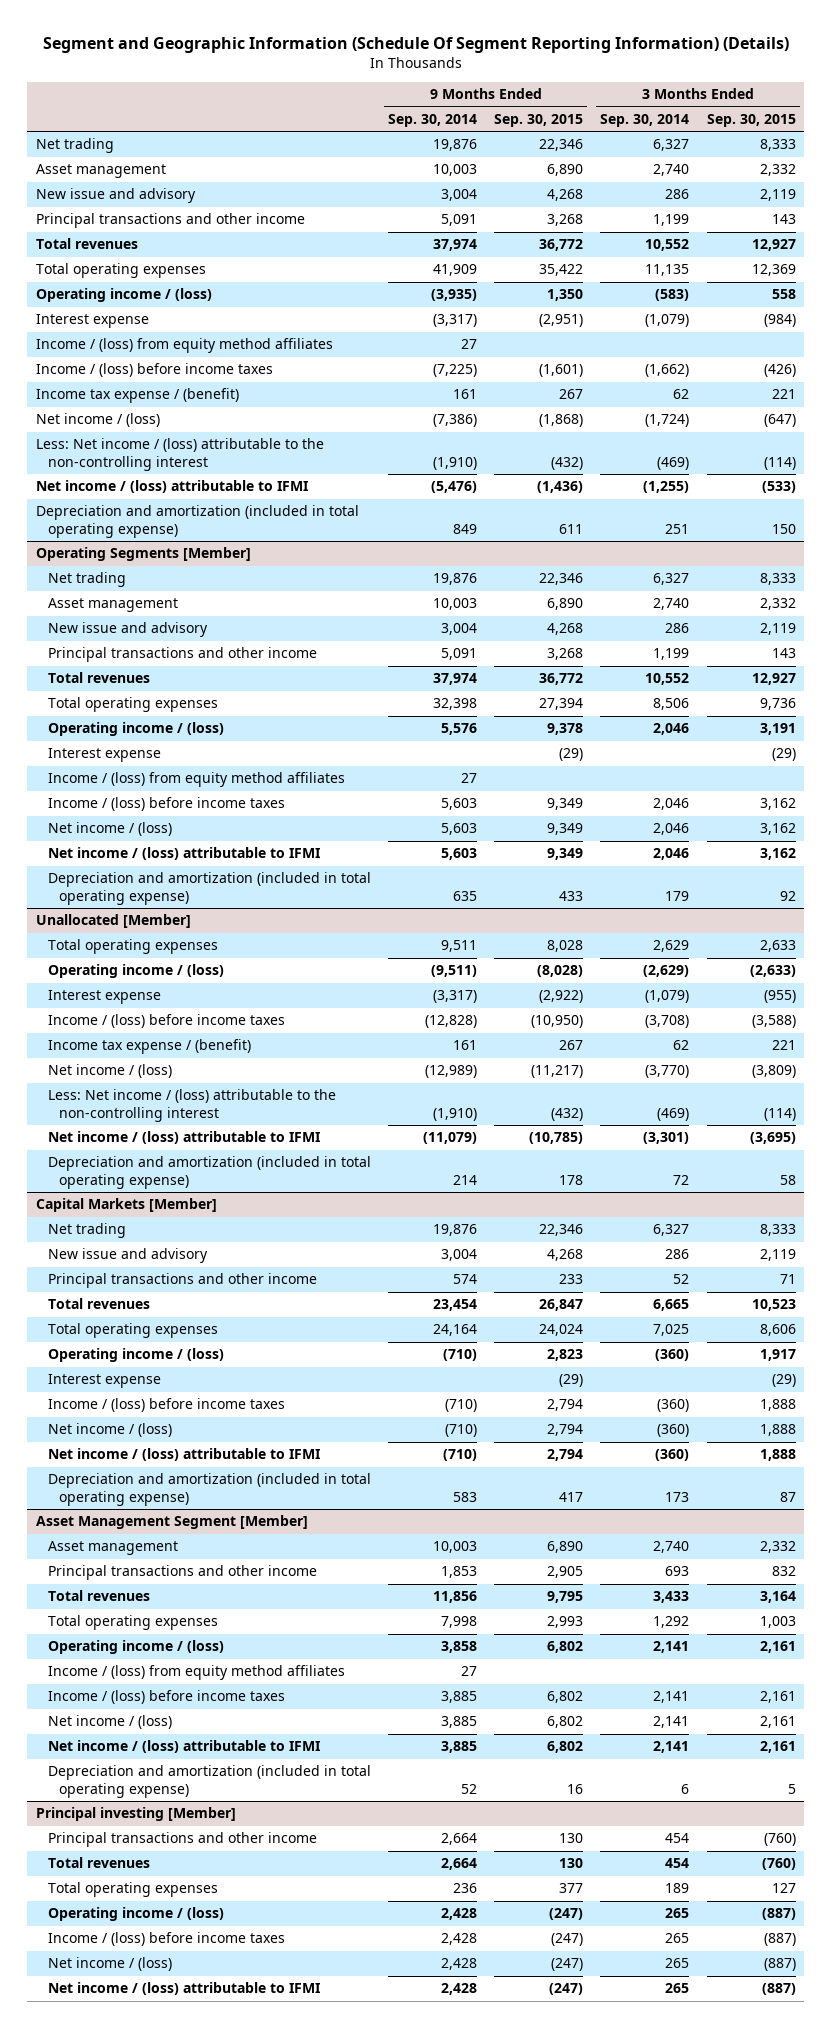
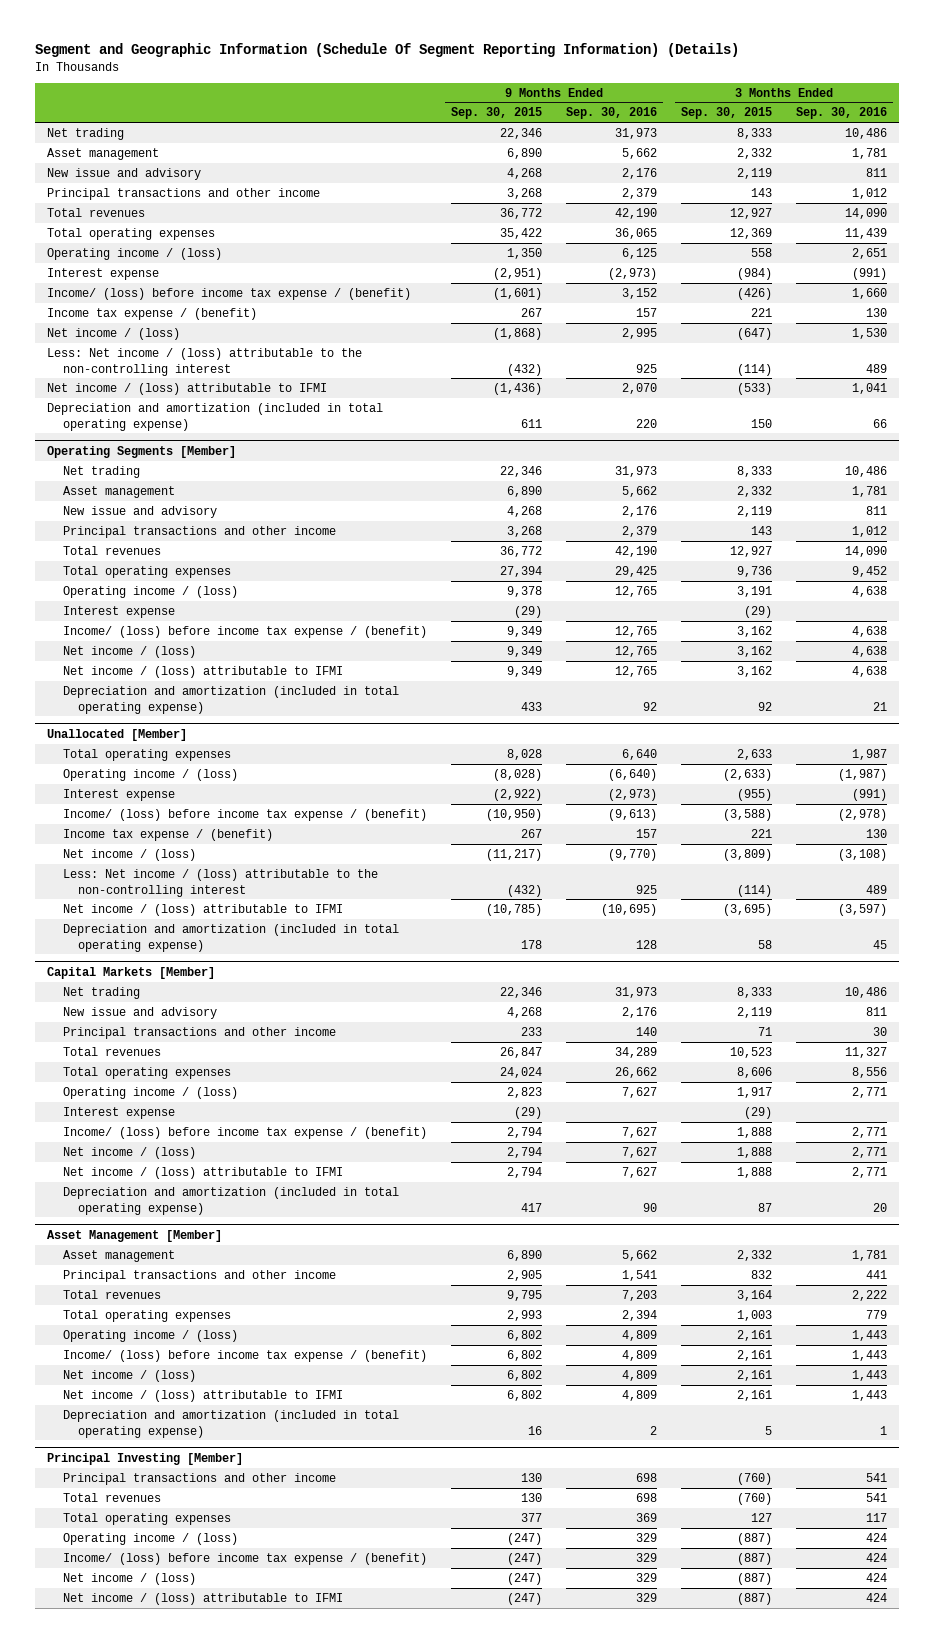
- | 9 Months Ended Sep. 30, 2014 | 9 Months Ended Sep. 30, 2015 | 3 Months Ended Sep. 30, 2014 | 3 Months Ended Sep. 30, 2015
+ | 9 Months Ended Sep. 30, 2015 | 9 Months Ended Sep. 30, 2016 | 3 Months Ended Sep. 30, 2015 | 3 Months Ended Sep. 30, 2016
- Income / (loss) from equity method affiliates | 27 | | |
- Income / (loss) before income taxes | (7,225) | (1,601) | (1,662) | (426)
+ Income/ (loss) before income tax expense / (benefit) | (1,601) | 3,152 | (426) | 1,660
@ Operating Segments [Member]
- Income / (loss) from equity method affiliates | 27 | | |
- Income / (loss) before income taxes | 5,603 | 9,349 | 2,046 | 3,162
+ Income/ (loss) before income tax expense / (benefit) | 9,349 | 12,765 | 3,162 | 4,638
@ Unallocated [Member]
- Income / (loss) before income taxes | (12,828) | (10,950) | (3,708) | (3,588)
+ Income/ (loss) before income tax expense / (benefit) | (10,950) | (9,613) | (3,588) | (2,978)
@ Capital Markets [Member]
- Income / (loss) before income taxes | (710) | 2,794 | (360) | 1,888
+ Income/ (loss) before income tax expense / (benefit) | 2,794 | 7,627 | 1,888 | 2,771
- Asset Management Segment [Member]
+ Asset Management [Member]
- Income / (loss) from equity method affiliates | 27 | | |
- Income / (loss) before income taxes | 3,885 | 6,802 | 2,141 | 2,161
+ Income/ (loss) before income tax expense / (benefit) | 6,802 | 4,809 | 2,161 | 1,443
- Principal investing [Member]
+ Principal Investing [Member]
- Income / (loss) before income taxes | 2,428 | (247) | 265 | (887)
+ Income/ (loss) before income tax expense / (benefit) | (247) | 329 | (887) | 424

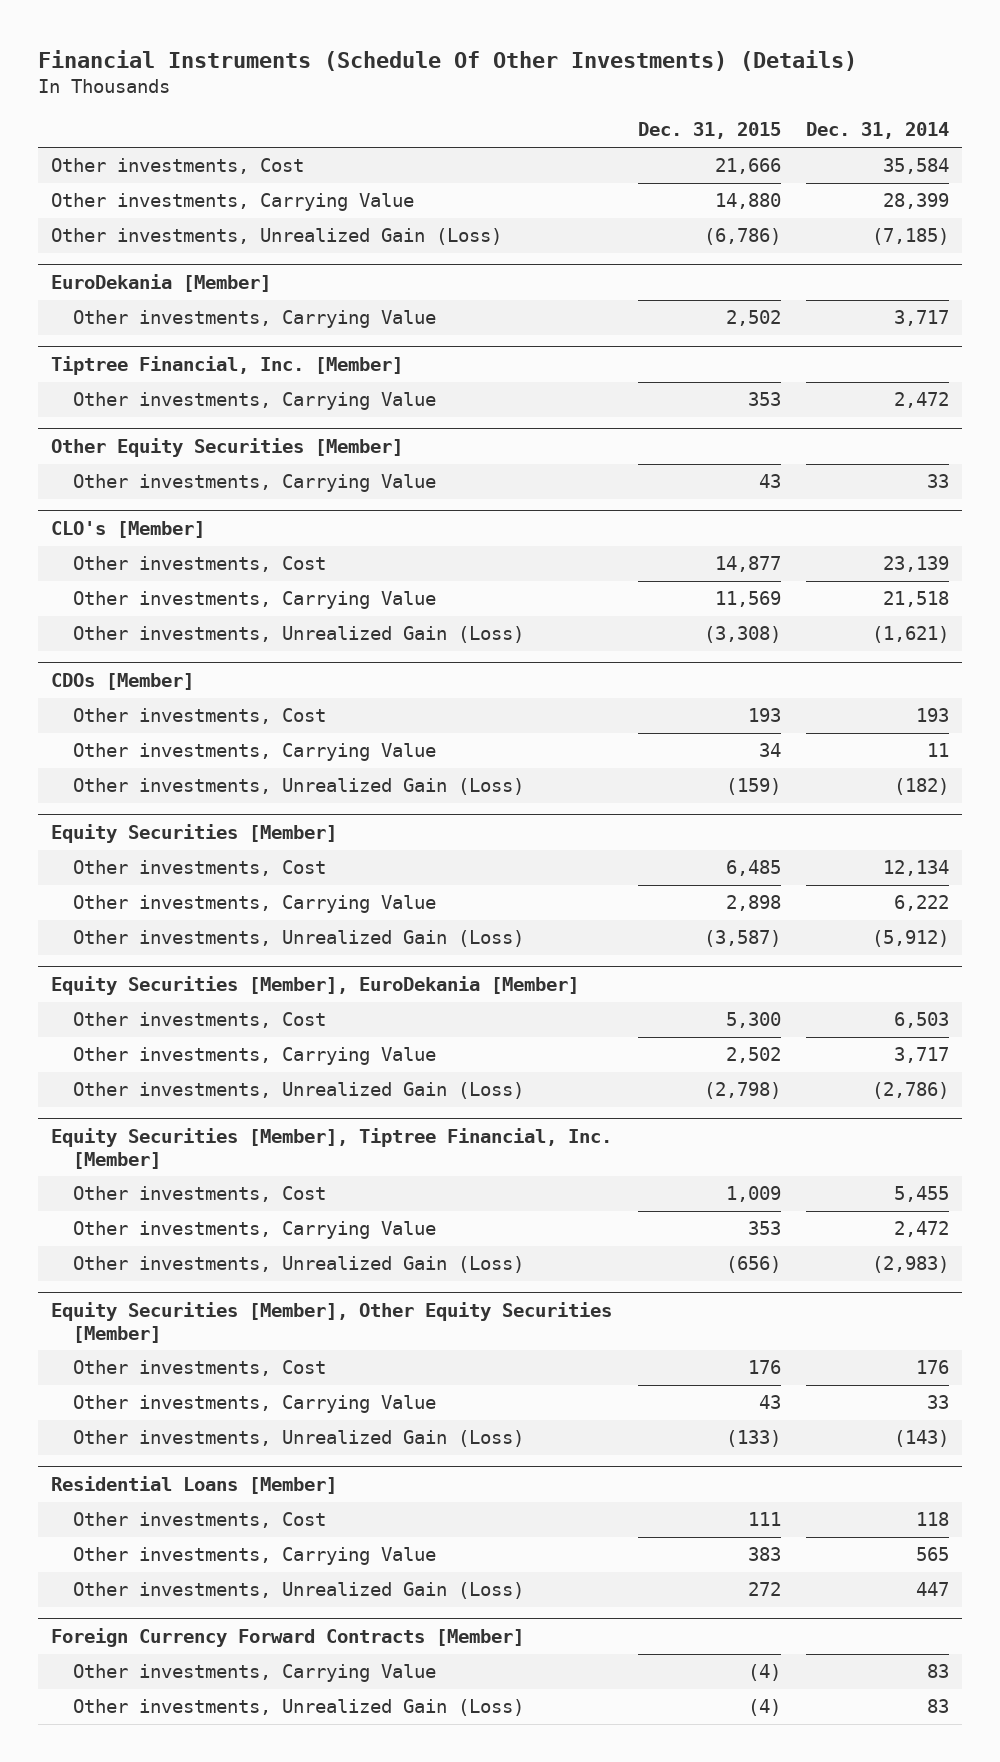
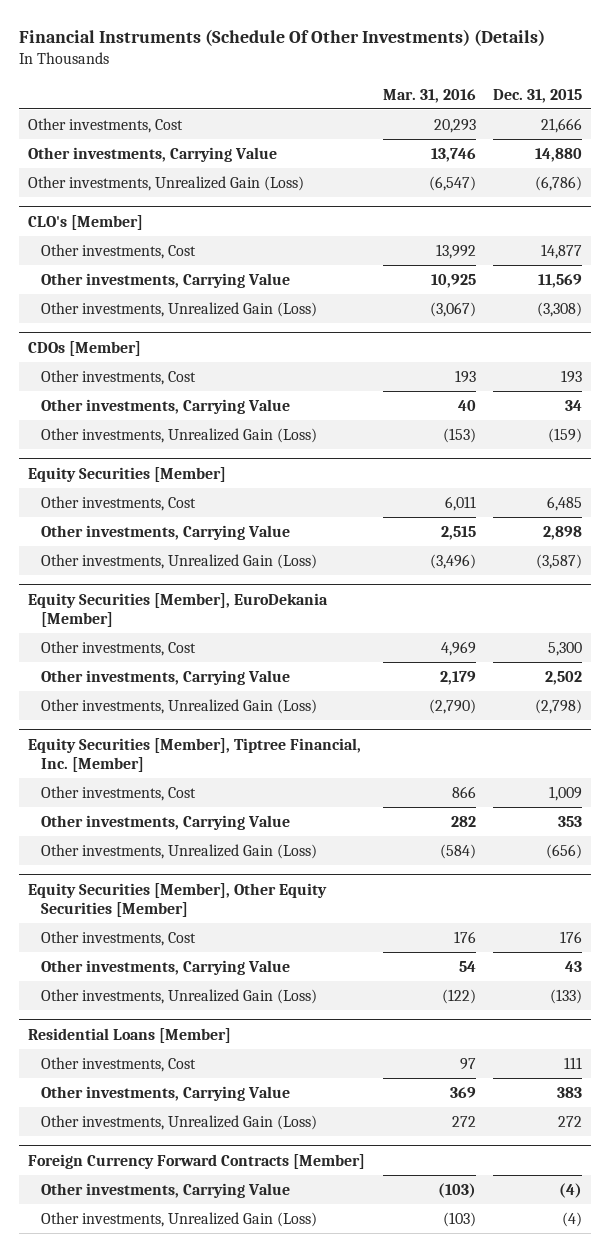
- | Dec. 31, 2015 | Dec. 31, 2014
+ | Mar. 31, 2016 | Dec. 31, 2015
- EuroDekania [Member]
- Other investments, Carrying Value | 2,502 | 3,717
- Tiptree Financial, Inc. [Member]
- Other investments, Carrying Value | 353 | 2,472
- Other Equity Securities [Member]
- Other investments, Carrying Value | 43 | 33

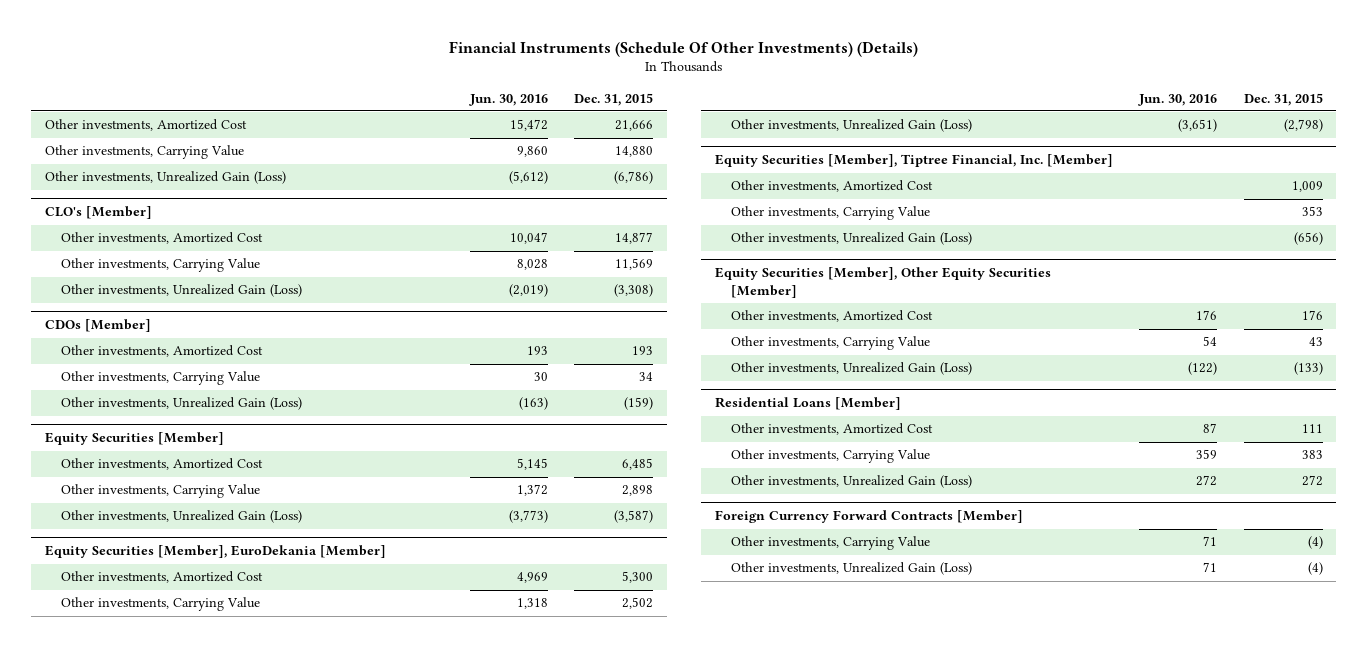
- | Mar. 31, 2016 | Dec. 31, 2015
+ | Jun. 30, 2016 | Dec. 31, 2015
- Other investments, Cost | 20,293 | 21,666
+ Other investments, Amortized Cost | 15,472 | 21,666
@ CLO's [Member]
- Other investments, Cost | 13,992 | 14,877
+ Other investments, Amortized Cost | 10,047 | 14,877
@ CDOs [Member]
- Other investments, Cost | 193 | 193
+ Other investments, Amortized Cost | 193 | 193
@ Equity Securities [Member]
- Other investments, Cost | 6,011 | 6,485
+ Other investments, Amortized Cost | 5,145 | 6,485
@ Equity Securities [Member], EuroDekania [Member]
- Other investments, Cost | 4,969 | 5,300
+ Other investments, Amortized Cost | 4,969 | 5,300
@ Equity Securities [Member], Tiptree Financial, Inc. [Member]
- Other investments, Cost | 866 | 1,009
+ Other investments, Amortized Cost | | 1,009
@ Equity Securities [Member], Other Equity Securities [Member]
- Other investments, Cost | 176 | 176
+ Other investments, Amortized Cost | 176 | 176
@ Residential Loans [Member]
- Other investments, Cost | 97 | 111
+ Other investments, Amortized Cost | 87 | 111

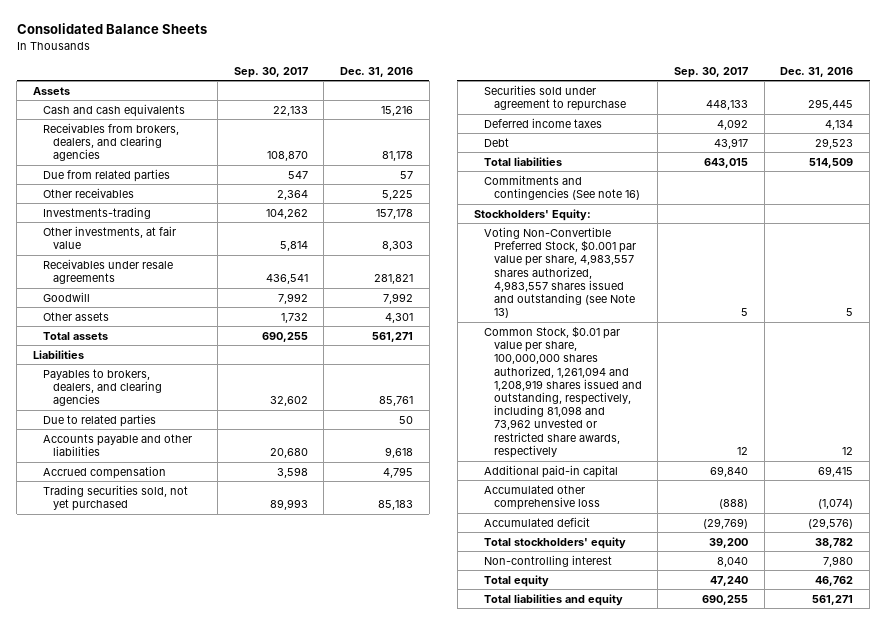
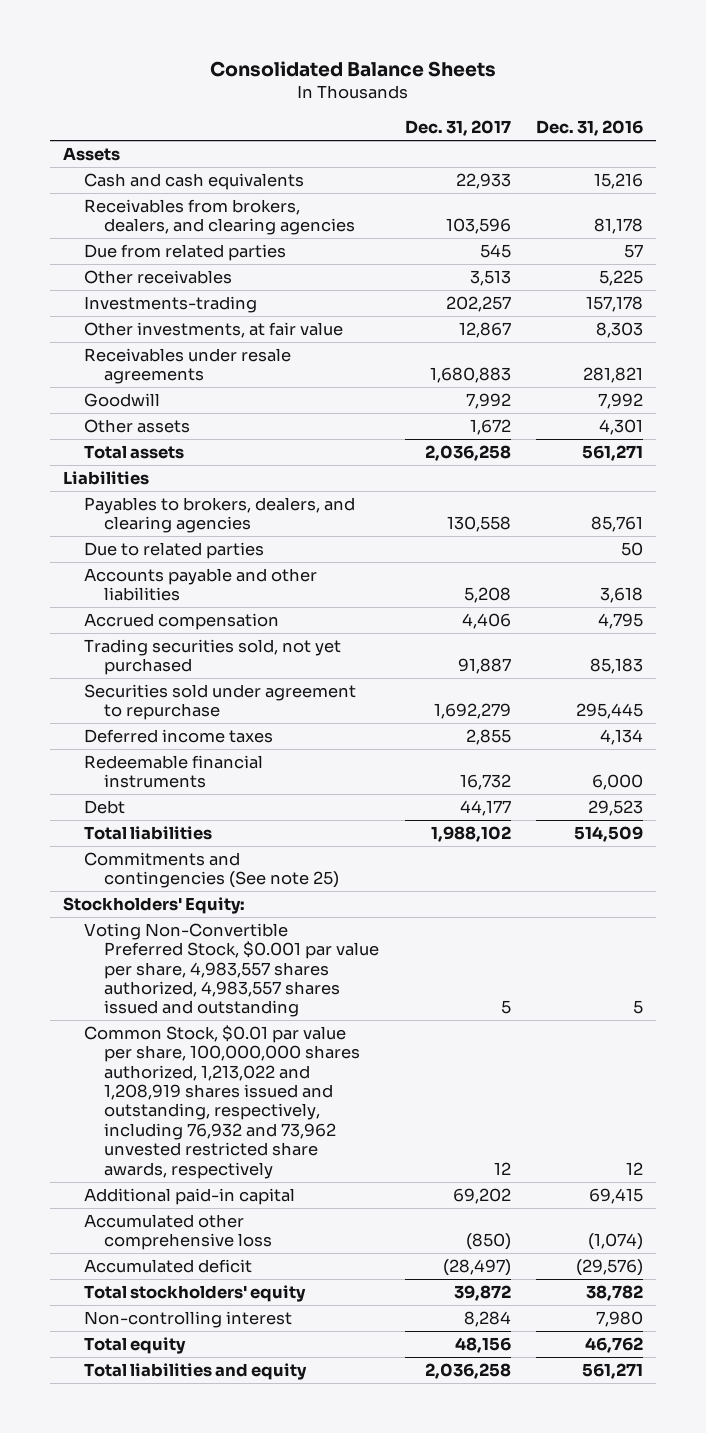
- | Sep. 30, 2017 | Dec. 31, 2016
+ | Dec. 31, 2017 | Dec. 31, 2016
- Accounts payable and other liabilities | 20,680 | 9,618
+ Accounts payable and other liabilities | 5,208 | 3,618
+ Redeemable financial instruments | 16,732 | 6,000
- Commitments and contingencies (See note 16)
+ Commitments and contingencies (See note 25)
- Voting Non-Convertible Preferred Stock, $0.001 par value per share, 4,983,557 shares authorized, 4,983,557 shares issued and outstanding (see Note 13) | 5 | 5
- Common Stock, $0.01 par value per share, 100,000,000 shares authorized, 1,261,094 and 1,208,919 shares issued and outstanding, respectively, including 81,098 and 73,962 unvested or restricted share awards, respectively | 12 | 12
+ Voting Non-Convertible Preferred Stock, $0.001 par value per share, 4,983,557 shares authorized, 4,983,557 shares issued and outstanding | 5 | 5
+ Common Stock, $0.01 par value per share, 100,000,000 shares authorized, 1,213,022 and 1,208,919 shares issued and outstanding, respectively, including 76,932 and 73,962 unvested restricted share awards, respectively | 12 | 12

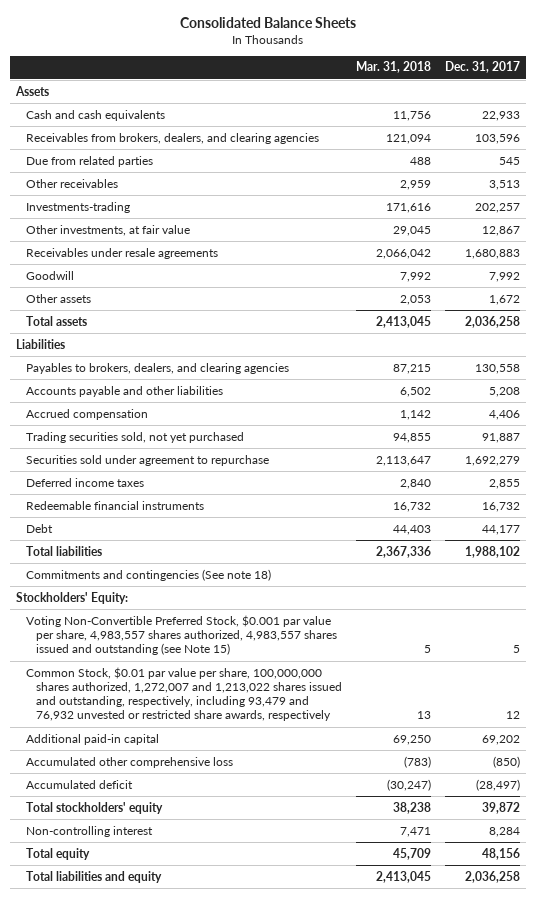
- | Dec. 31, 2017 | Dec. 31, 2016
+ | Mar. 31, 2018 | Dec. 31, 2017
- Due to related parties | | 50
- Commitments and contingencies (See note 25)
+ Commitments and contingencies (See note 18)
- Voting Non-Convertible Preferred Stock, $0.001 par value per share, 4,983,557 shares authorized, 4,983,557 shares issued and outstanding | 5 | 5
- Common Stock, $0.01 par value per share, 100,000,000 shares authorized, 1,213,022 and 1,208,919 shares issued and outstanding, respectively, including 76,932 and 73,962 unvested restricted share awards, respectively | 12 | 12
+ Voting Non-Convertible Preferred Stock, $0.001 par value per share, 4,983,557 shares authorized, 4,983,557 shares issued and outstanding (see Note 15) | 5 | 5
+ Common Stock, $0.01 par value per share, 100,000,000 shares authorized, 1,272,007 and 1,213,022 shares issued and outstanding, respectively, including 93,479 and 76,932 unvested or restricted share awards, respectively | 13 | 12

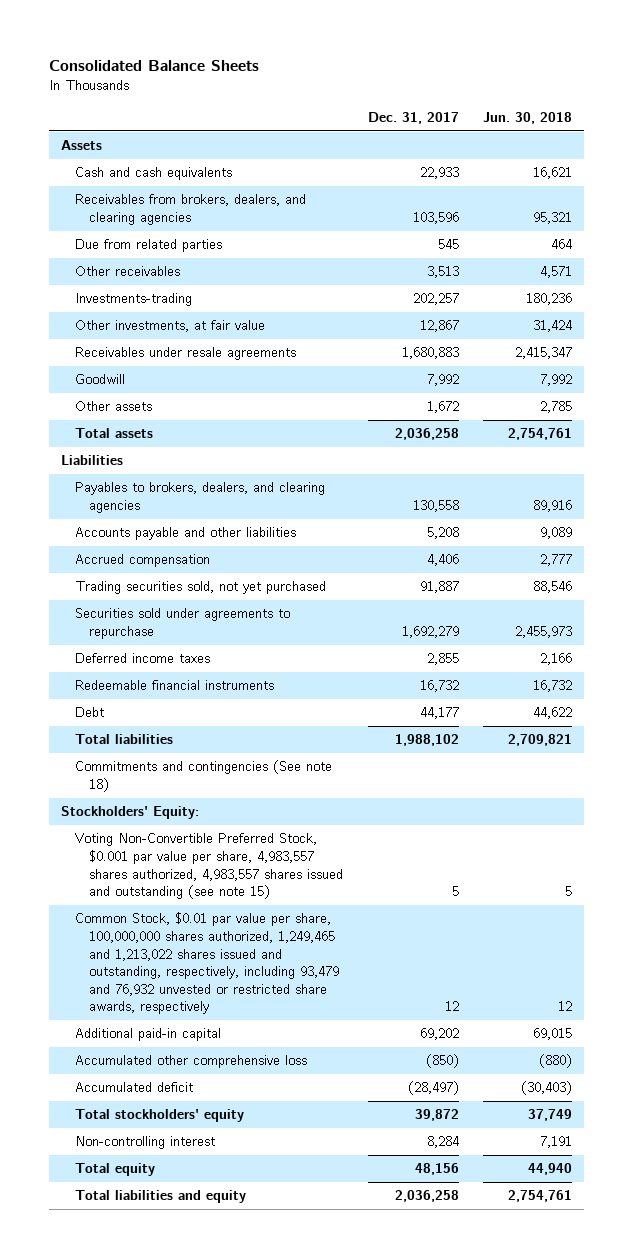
- | Mar. 31, 2018 | Dec. 31, 2017
+ | Dec. 31, 2017 | Jun. 30, 2018
- Securities sold under agreement to repurchase | 2,113,647 | 1,692,279
+ Securities sold under agreements to repurchase | 1,692,279 | 2,455,973
- Voting Non-Convertible Preferred Stock, $0.001 par value per share, 4,983,557 shares authorized, 4,983,557 shares issued and outstanding (see Note 15) | 5 | 5
- Common Stock, $0.01 par value per share, 100,000,000 shares authorized, 1,272,007 and 1,213,022 shares issued and outstanding, respectively, including 93,479 and 76,932 unvested or restricted share awards, respectively | 13 | 12
+ Voting Non-Convertible Preferred Stock, $0.001 par value per share, 4,983,557 shares authorized, 4,983,557 shares issued and outstanding (see note 15) | 5 | 5
+ Common Stock, $0.01 par value per share, 100,000,000 shares authorized, 1,249,465 and 1,213,022 shares issued and outstanding, respectively, including 93,479 and 76,932 unvested or restricted share awards, respectively | 12 | 12

